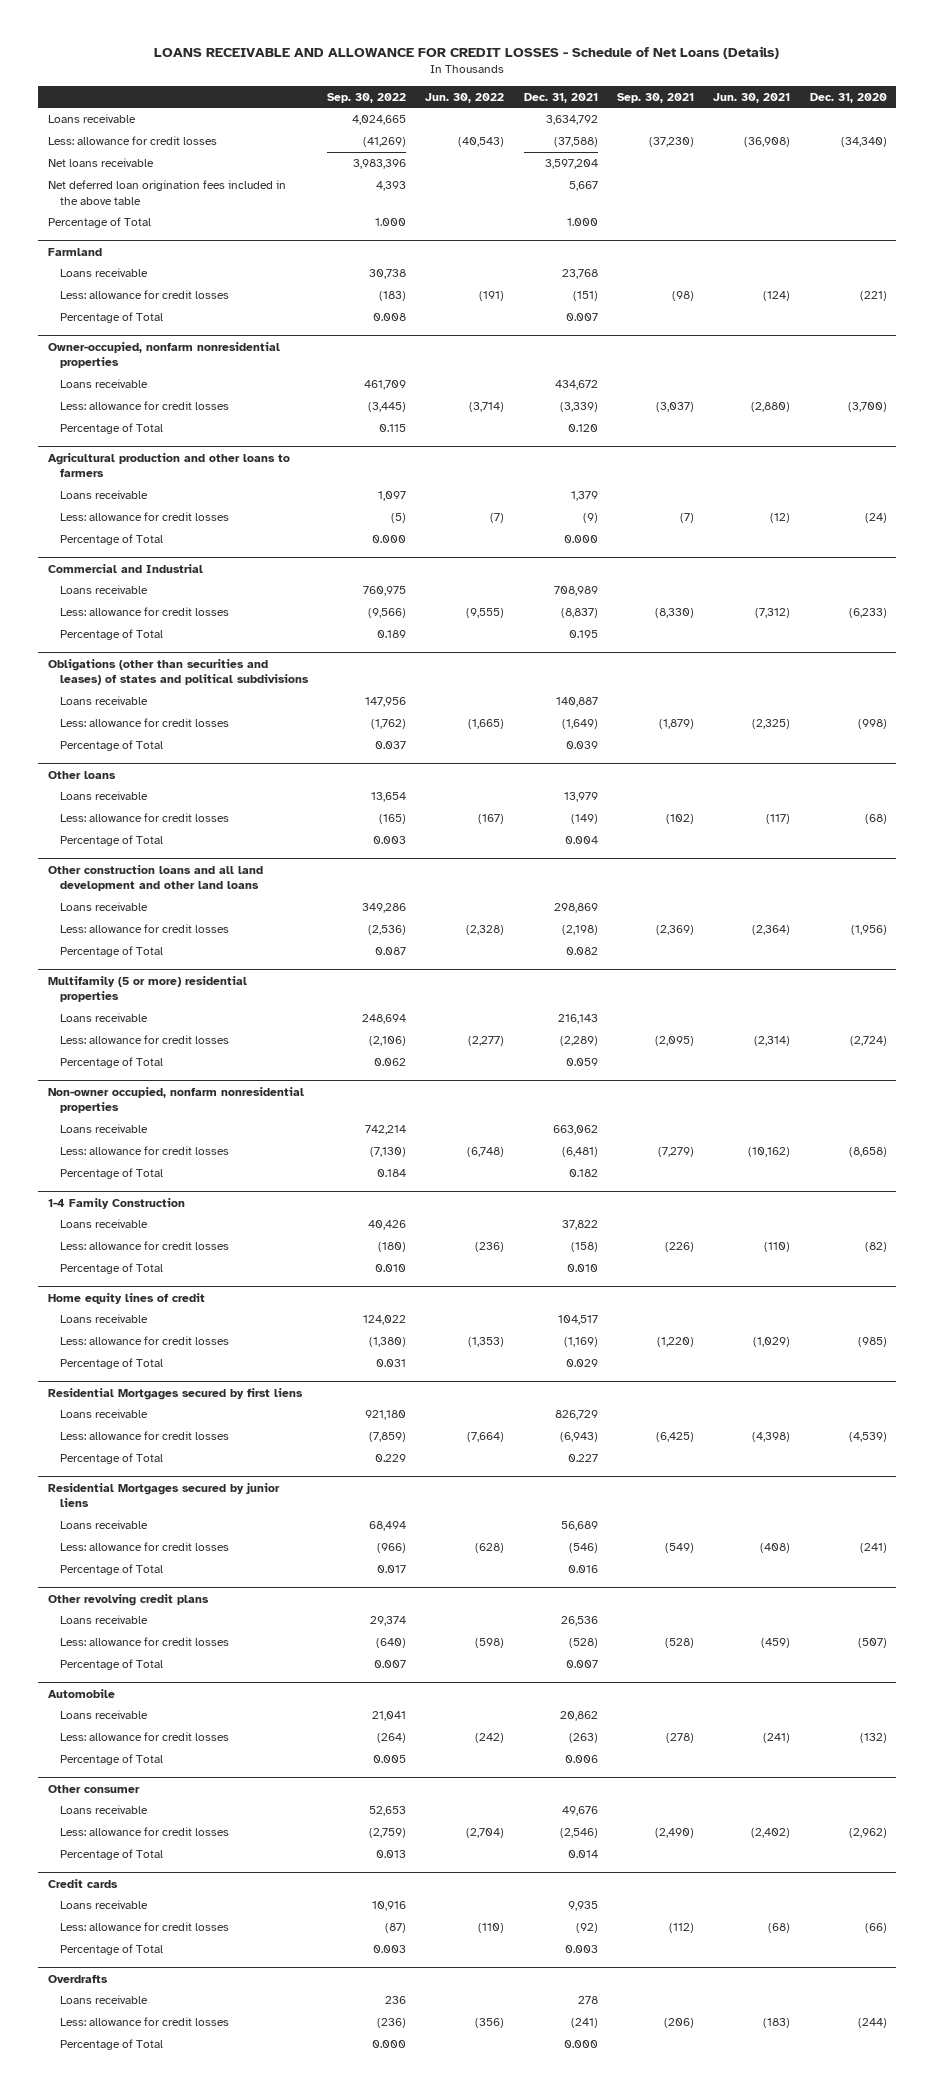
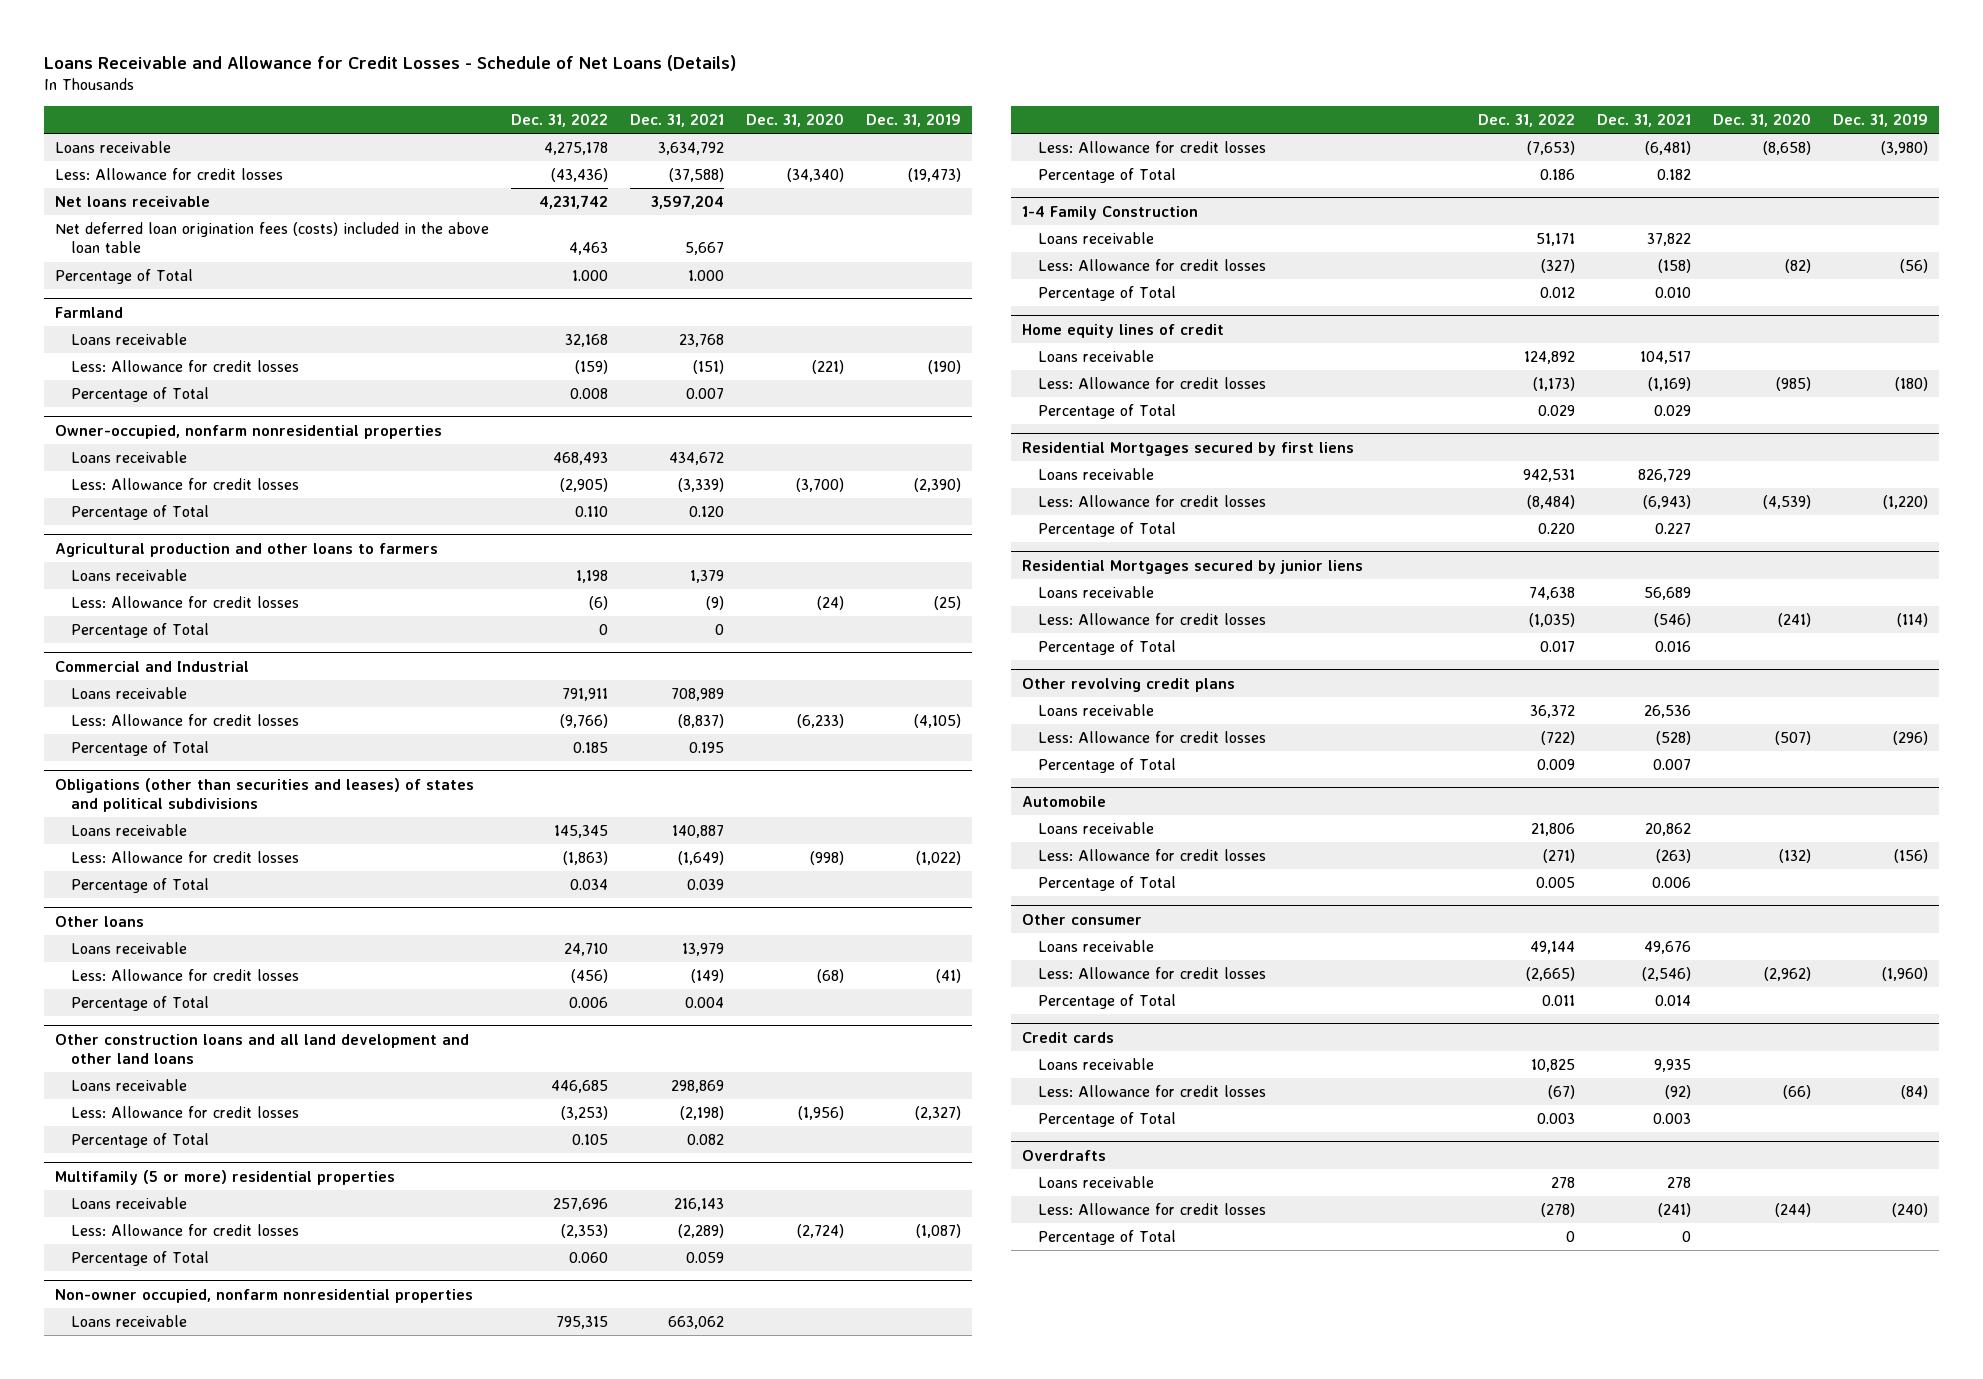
- LOANS RECEIVABLE AND ALLOWANCE FOR CREDIT LOSSES - Schedule of Net Loans (Details)
+ Loans Receivable and Allowance for Credit Losses - Schedule of Net Loans (Details)
- | Sep. 30, 2022 | Jun. 30, 2022 | Dec. 31, 2021 | Sep. 30, 2021 | Jun. 30, 2021 | Dec. 31, 2020
+ | Dec. 31, 2022 | Dec. 31, 2021 | Dec. 31, 2020 | Dec. 31, 2019
- Less: allowance for credit losses | (41,269) | (40,543) | (37,588) | (37,230) | (36,908) | (34,340)
+ Less: Allowance for credit losses | (43,436) | (37,588) | (34,340) | (19,473)
- Net deferred loan origination fees included in the above table | 4,393 | | 5,667 | | |
+ Net deferred loan origination fees (costs) included in the above loan table | 4,463 | 5,667 | |
@ Farmland
- Less: allowance for credit losses | (183) | (191) | (151) | (98) | (124) | (221)
+ Less: Allowance for credit losses | (159) | (151) | (221) | (190)
@ Owner-occupied, nonfarm nonresidential properties
- Less: allowance for credit losses | (3,445) | (3,714) | (3,339) | (3,037) | (2,880) | (3,700)
+ Less: Allowance for credit losses | (2,905) | (3,339) | (3,700) | (2,390)
@ Agricultural production and other loans to farmers
- Less: allowance for credit losses | (5) | (7) | (9) | (7) | (12) | (24)
- Percentage of Total | 0.000 | | 0.000 | | |
+ Less: Allowance for credit losses | (6) | (9) | (24) | (25)
+ Percentage of Total | 0 | 0 | |
@ Commercial and Industrial
- Less: allowance for credit losses | (9,566) | (9,555) | (8,837) | (8,330) | (7,312) | (6,233)
+ Less: Allowance for credit losses | (9,766) | (8,837) | (6,233) | (4,105)
@ Obligations (other than securities and leases) of states and political subdivisions
- Less: allowance for credit losses | (1,762) | (1,665) | (1,649) | (1,879) | (2,325) | (998)
+ Less: Allowance for credit losses | (1,863) | (1,649) | (998) | (1,022)
@ Other loans
- Less: allowance for credit losses | (165) | (167) | (149) | (102) | (117) | (68)
+ Less: Allowance for credit losses | (456) | (149) | (68) | (41)
@ Other construction loans and all land development and other land loans
- Less: allowance for credit losses | (2,536) | (2,328) | (2,198) | (2,369) | (2,364) | (1,956)
+ Less: Allowance for credit losses | (3,253) | (2,198) | (1,956) | (2,327)
@ Multifamily (5 or more) residential properties
- Less: allowance for credit losses | (2,106) | (2,277) | (2,289) | (2,095) | (2,314) | (2,724)
+ Less: Allowance for credit losses | (2,353) | (2,289) | (2,724) | (1,087)
@ Non-owner occupied, nonfarm nonresidential properties
- Less: allowance for credit losses | (7,130) | (6,748) | (6,481) | (7,279) | (10,162) | (8,658)
+ Less: Allowance for credit losses | (7,653) | (6,481) | (8,658) | (3,980)
@ 1-4 Family Construction
- Less: allowance for credit losses | (180) | (236) | (158) | (226) | (110) | (82)
+ Less: Allowance for credit losses | (327) | (158) | (82) | (56)
@ Home equity lines of credit
- Less: allowance for credit losses | (1,380) | (1,353) | (1,169) | (1,220) | (1,029) | (985)
+ Less: Allowance for credit losses | (1,173) | (1,169) | (985) | (180)
@ Residential Mortgages secured by first liens
- Less: allowance for credit losses | (7,859) | (7,664) | (6,943) | (6,425) | (4,398) | (4,539)
+ Less: Allowance for credit losses | (8,484) | (6,943) | (4,539) | (1,220)
@ Residential Mortgages secured by junior liens
- Less: allowance for credit losses | (966) | (628) | (546) | (549) | (408) | (241)
+ Less: Allowance for credit losses | (1,035) | (546) | (241) | (114)
@ Other revolving credit plans
- Less: allowance for credit losses | (640) | (598) | (528) | (528) | (459) | (507)
+ Less: Allowance for credit losses | (722) | (528) | (507) | (296)
@ Automobile
- Less: allowance for credit losses | (264) | (242) | (263) | (278) | (241) | (132)
+ Less: Allowance for credit losses | (271) | (263) | (132) | (156)
@ Other consumer
- Less: allowance for credit losses | (2,759) | (2,704) | (2,546) | (2,490) | (2,402) | (2,962)
+ Less: Allowance for credit losses | (2,665) | (2,546) | (2,962) | (1,960)
@ Credit cards
- Less: allowance for credit losses | (87) | (110) | (92) | (112) | (68) | (66)
+ Less: Allowance for credit losses | (67) | (92) | (66) | (84)
@ Overdrafts
- Less: allowance for credit losses | (236) | (356) | (241) | (206) | (183) | (244)
- Percentage of Total | 0.000 | | 0.000 | | |
+ Less: Allowance for credit losses | (278) | (241) | (244) | (240)
+ Percentage of Total | 0 | 0 | |

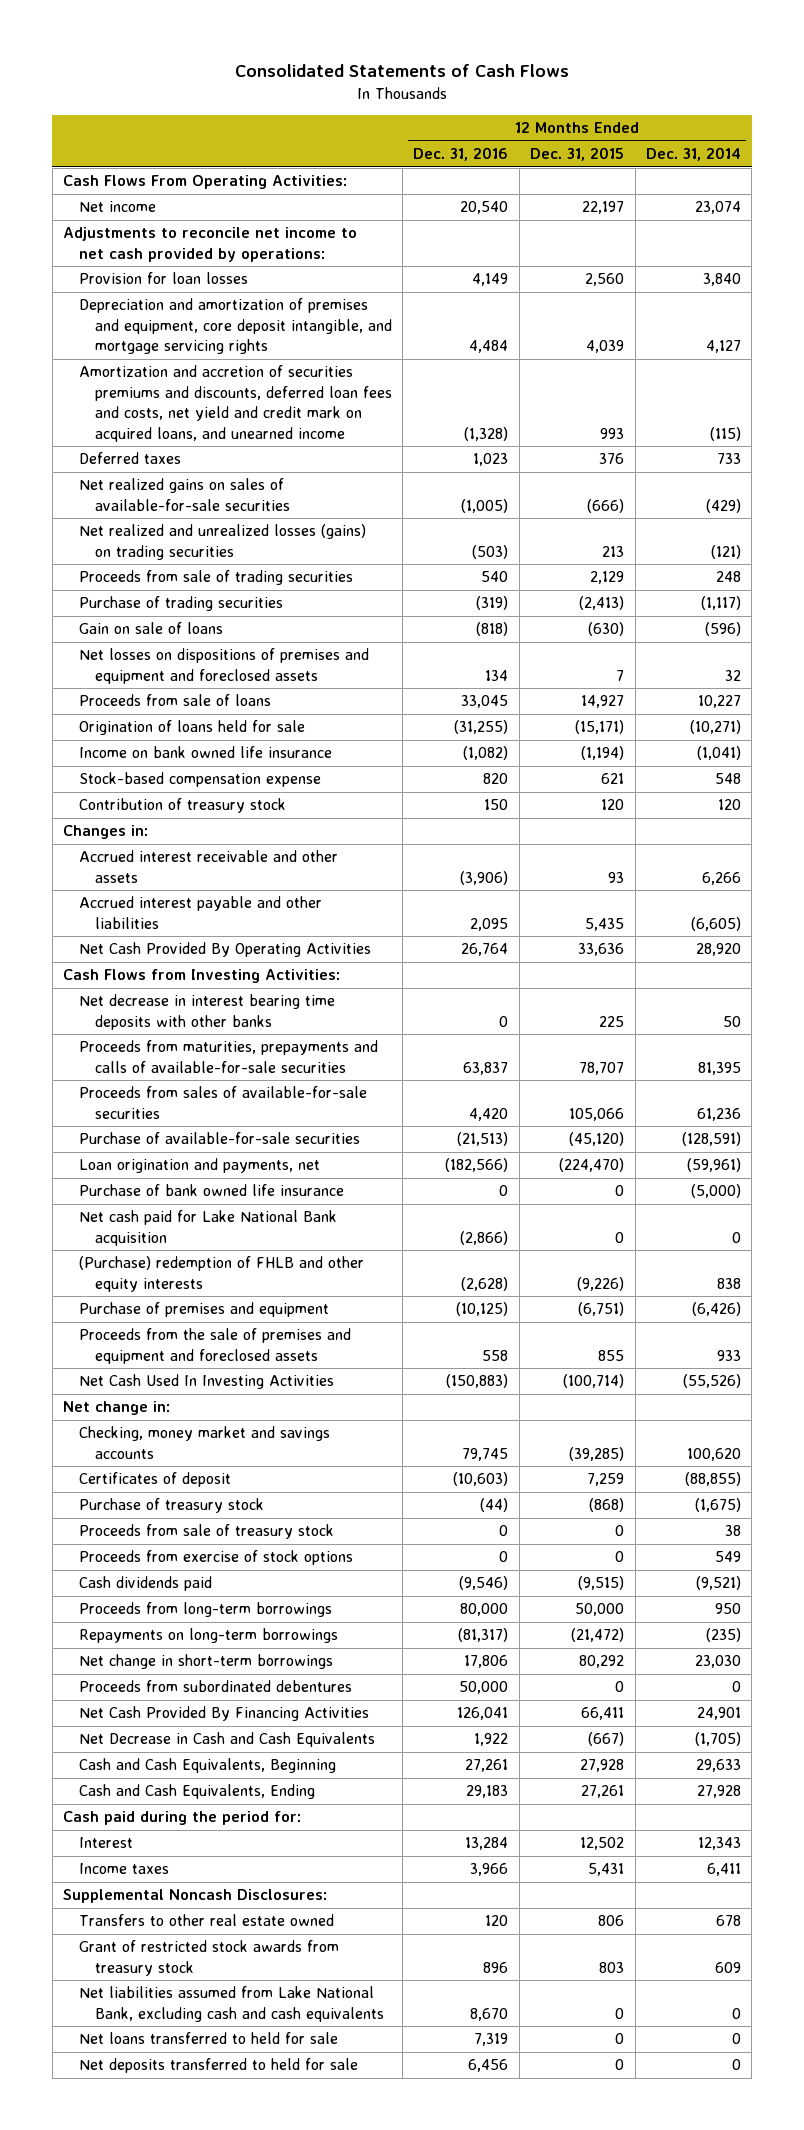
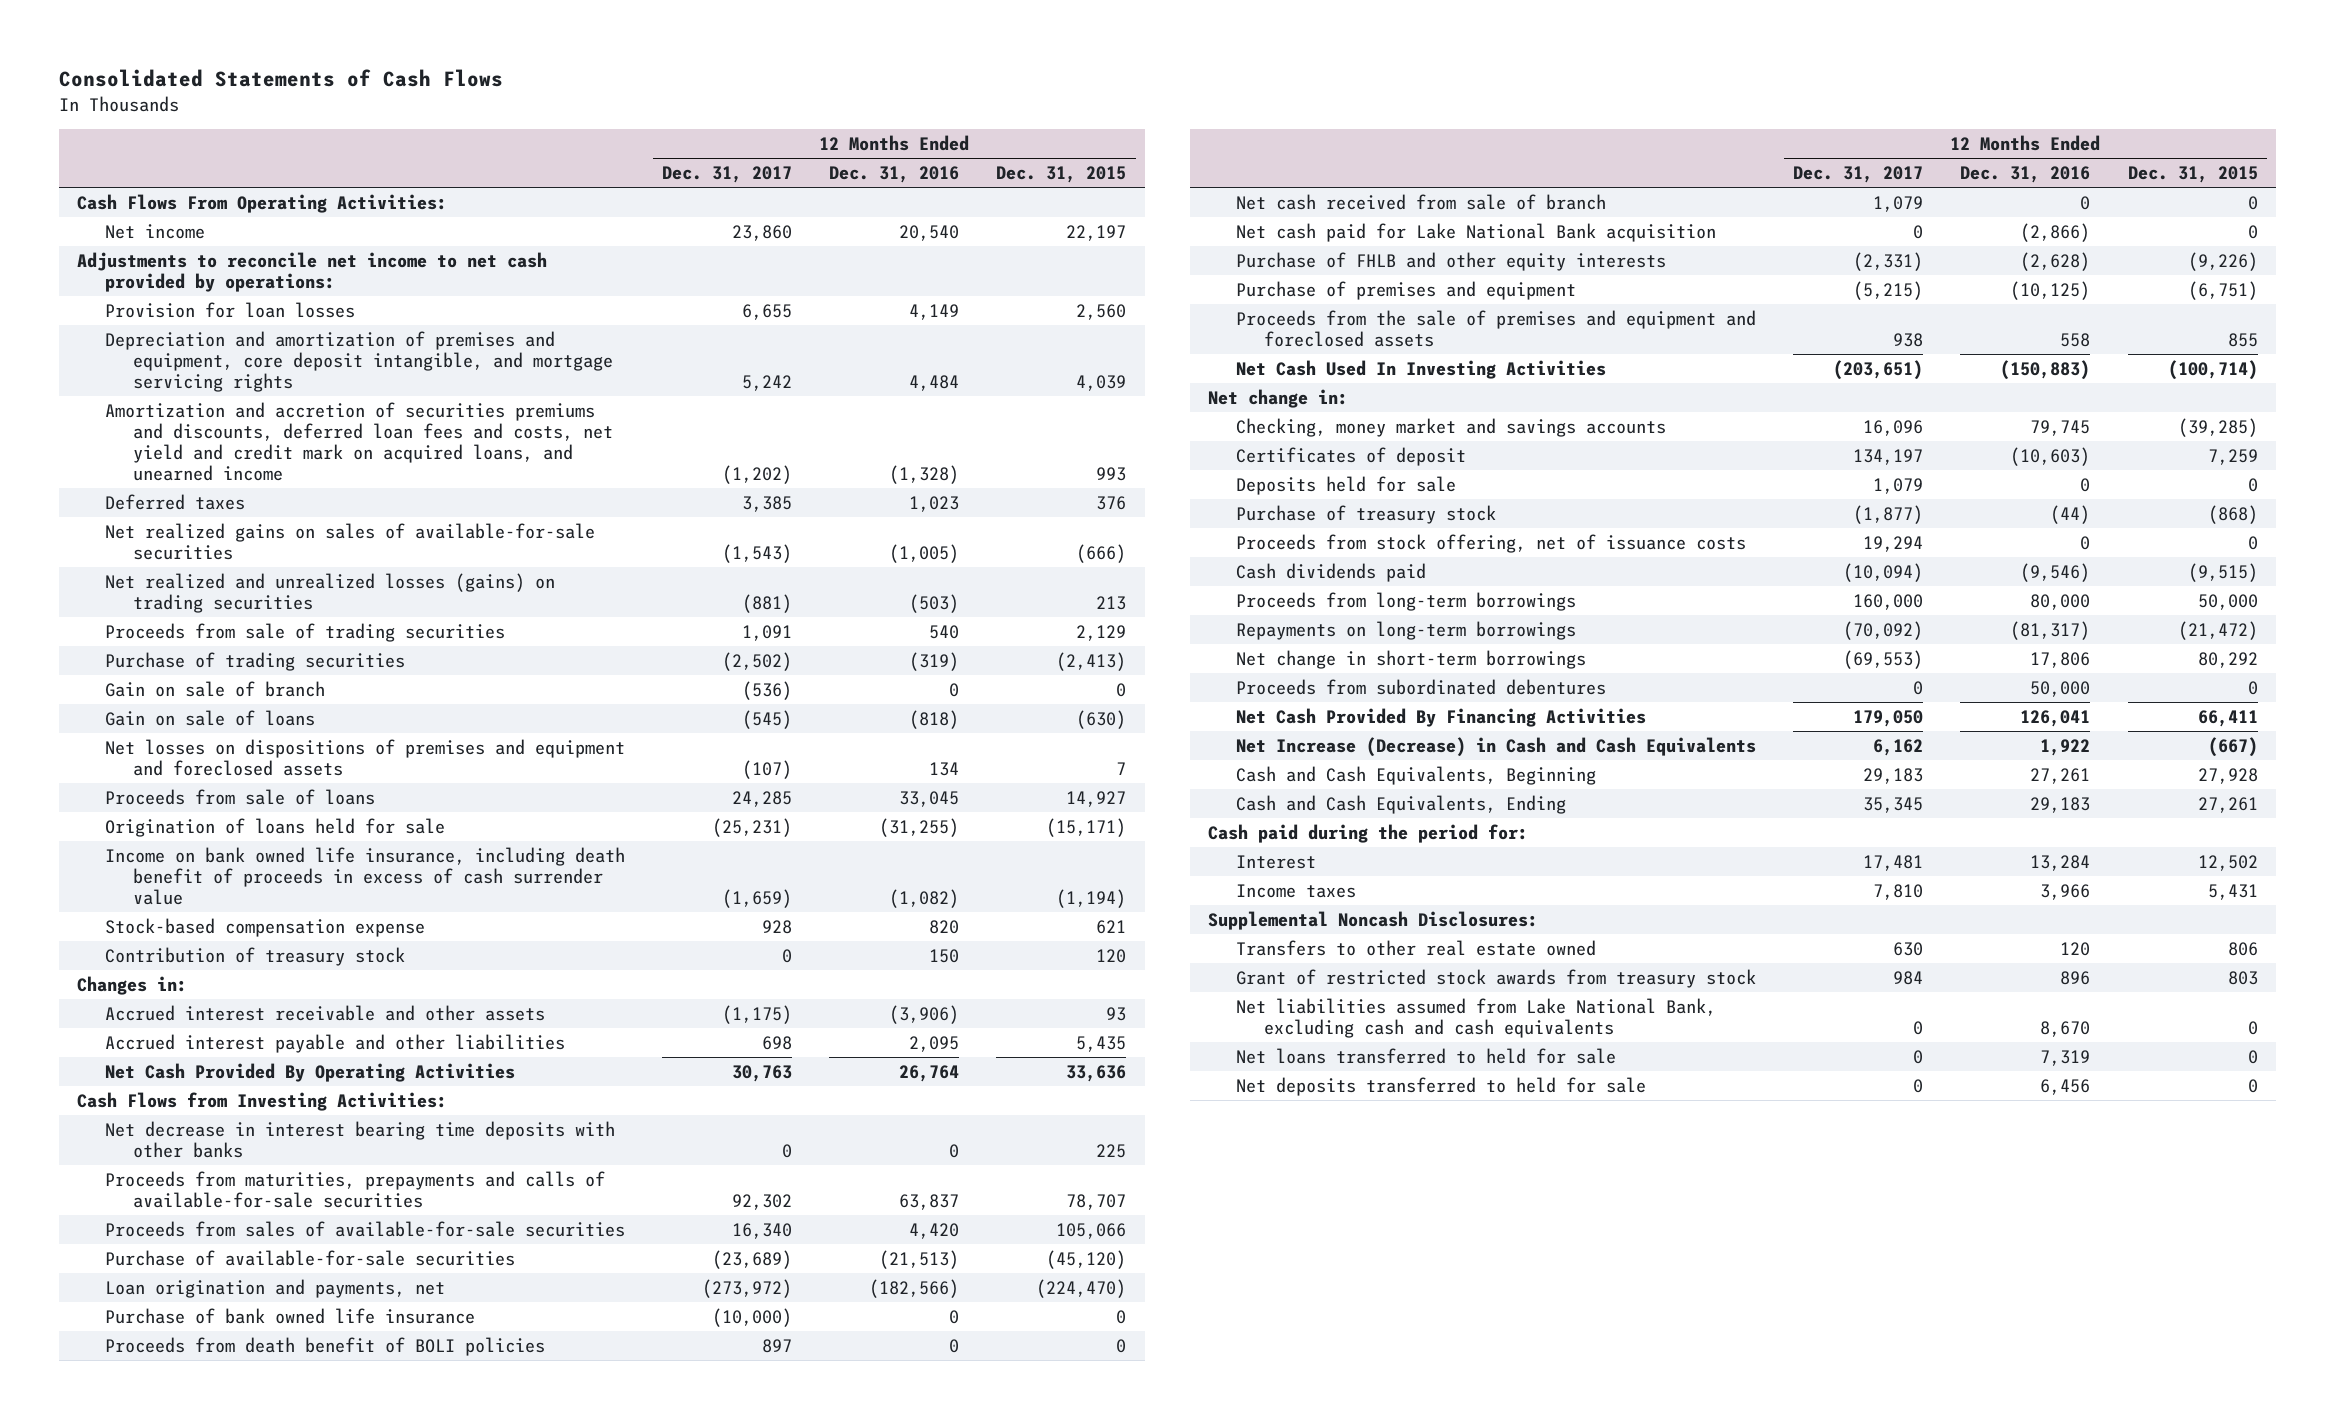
- | 12 Months Ended Dec. 31, 2016 | 12 Months Ended Dec. 31, 2015 | 12 Months Ended Dec. 31, 2014
+ | 12 Months Ended Dec. 31, 2017 | 12 Months Ended Dec. 31, 2016 | 12 Months Ended Dec. 31, 2015
+ Gain on sale of branch | (536) | 0 | 0
- Income on bank owned life insurance | (1,082) | (1,194) | (1,041)
+ Income on bank owned life insurance, including death benefit of proceeds in excess of cash surrender value | (1,659) | (1,082) | (1,194)
+ Proceeds from death benefit of BOLI policies | 897 | 0 | 0
+ Net cash received from sale of branch | 1,079 | 0 | 0
- (Purchase) redemption of FHLB and other equity interests | (2,628) | (9,226) | 838
+ Purchase of FHLB and other equity interests | (2,331) | (2,628) | (9,226)
+ Deposits held for sale | 1,079 | 0 | 0
- Proceeds from sale of treasury stock | 0 | 0 | 38
- Proceeds from exercise of stock options | 0 | 0 | 549
+ Proceeds from stock offering, net of issuance costs | 19,294 | 0 | 0
- Net Decrease in Cash and Cash Equivalents | 1,922 | (667) | (1,705)
+ Net Increase (Decrease) in Cash and Cash Equivalents | 6,162 | 1,922 | (667)

